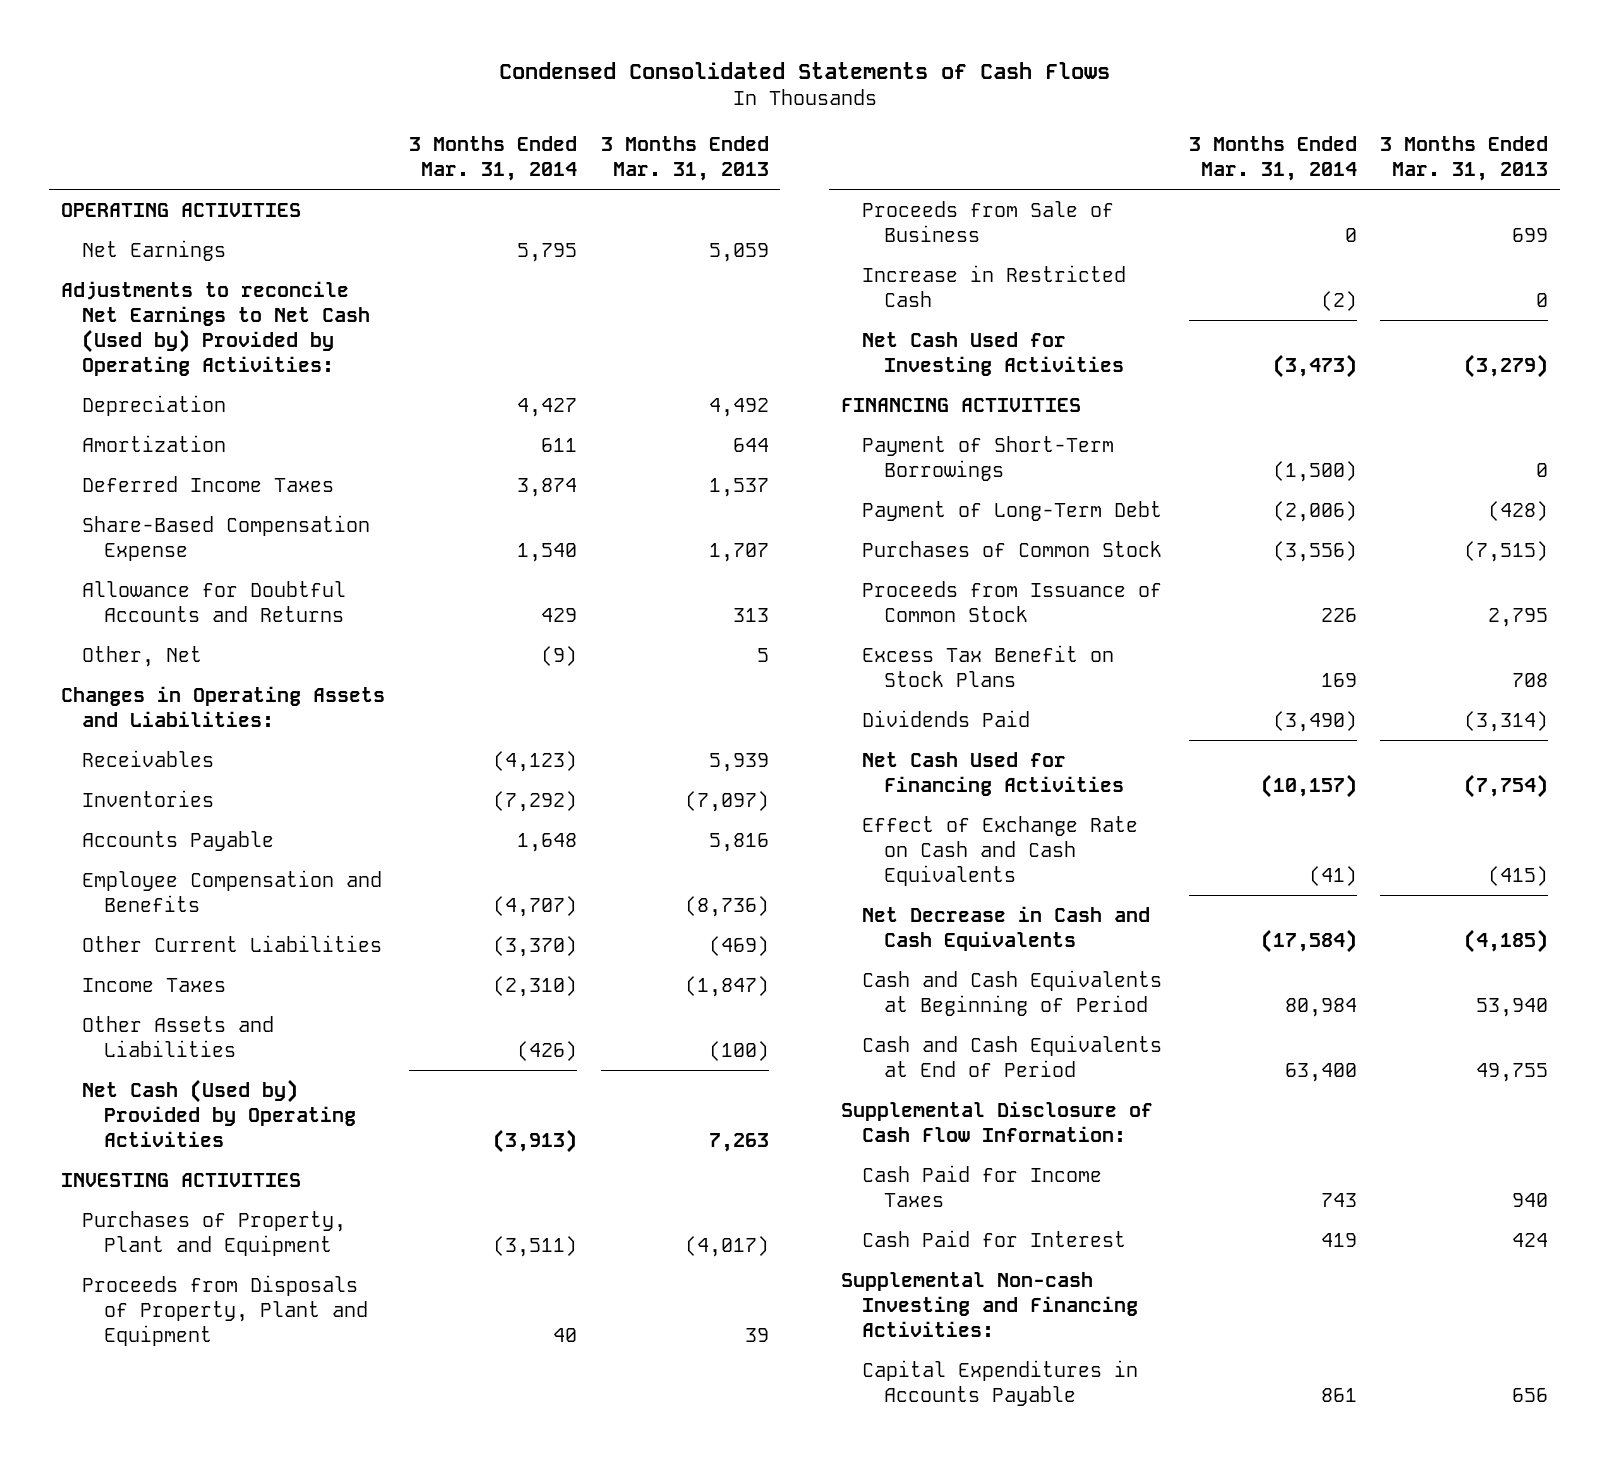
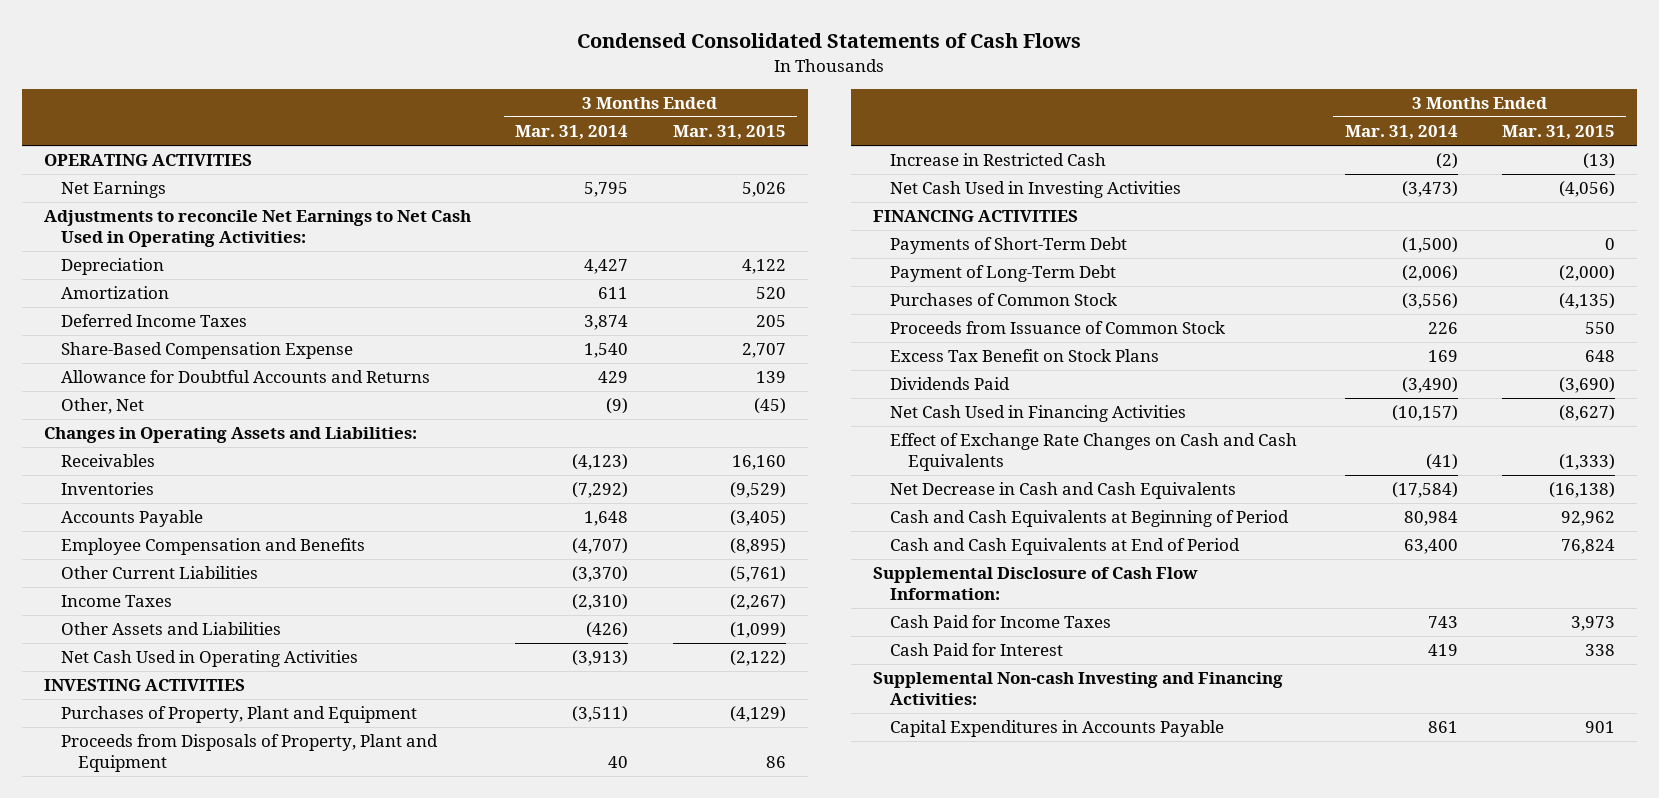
- | 3 Months Ended Mar. 31, 2014 | 3 Months Ended Mar. 31, 2013
+ | 3 Months Ended Mar. 31, 2014 | 3 Months Ended Mar. 31, 2015
- Adjustments to reconcile Net Earnings to Net Cash (Used by) Provided by Operating Activities:
+ Adjustments to reconcile Net Earnings to Net Cash Used in Operating Activities:
- Net Cash (Used by) Provided by Operating Activities | (3,913) | 7,263
+ Net Cash Used in Operating Activities | (3,913) | (2,122)
- Proceeds from Sale of Business | 0 | 699
- Net Cash Used for Investing Activities | (3,473) | (3,279)
+ Net Cash Used in Investing Activities | (3,473) | (4,056)
- Payment of Short-Term Borrowings | (1,500) | 0
+ Payments of Short-Term Debt | (1,500) | 0
- Net Cash Used for Financing Activities | (10,157) | (7,754)
- Effect of Exchange Rate on Cash and Cash Equivalents | (41) | (415)
+ Net Cash Used in Financing Activities | (10,157) | (8,627)
+ Effect of Exchange Rate Changes on Cash and Cash Equivalents | (41) | (1,333)

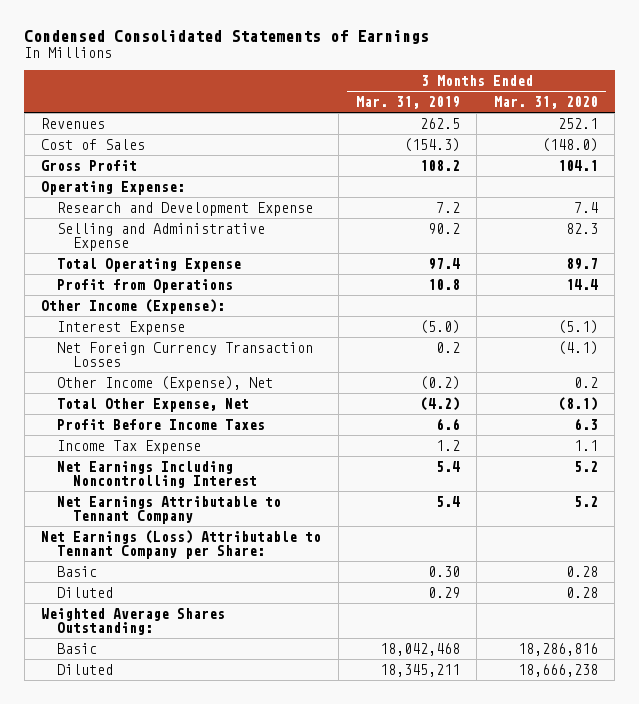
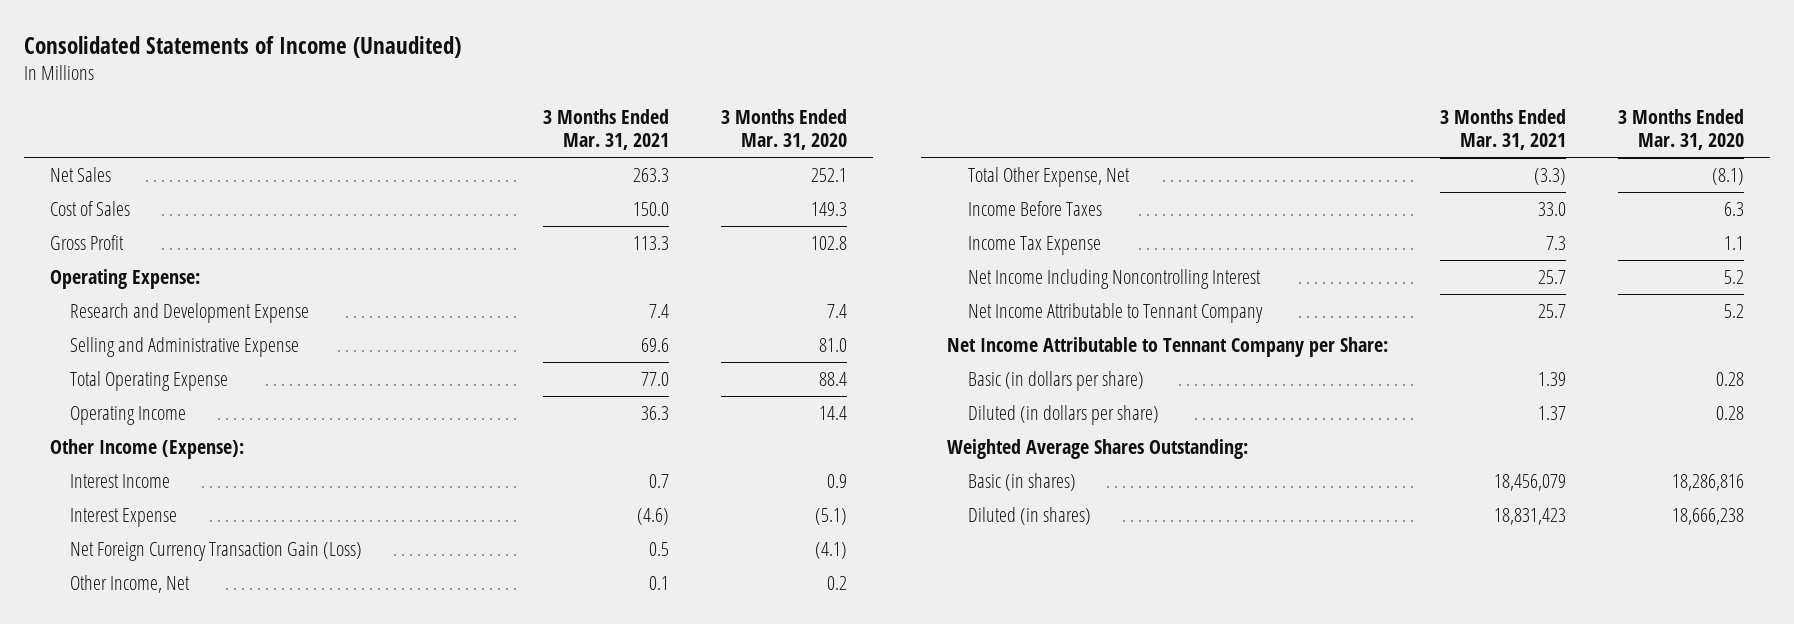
- Condensed Consolidated Statements of Earnings
+ Consolidated Statements of Income (Unaudited)
- | 3 Months Ended Mar. 31, 2019 | 3 Months Ended Mar. 31, 2020
+ | 3 Months Ended Mar. 31, 2021 | 3 Months Ended Mar. 31, 2020
- Revenues | 262.5 | 252.1
- Cost of Sales | (154.3) | (148.0)
- Gross Profit | 108.2 | 104.1
+ Net Sales | 263.3 | 252.1
+ Cost of Sales | 150.0 | 149.3
+ Gross Profit | 113.3 | 102.8
- Selling and Administrative Expense | 90.2 | 82.3
- Total Operating Expense | 97.4 | 89.7
- Profit from Operations | 10.8 | 14.4
+ Selling and Administrative Expense | 69.6 | 81.0
+ Total Operating Expense | 77.0 | 88.4
+ Operating Income | 36.3 | 14.4
+ Interest Income | 0.7 | 0.9
- Net Foreign Currency Transaction Losses | 0.2 | (4.1)
- Other Income (Expense), Net | (0.2) | 0.2
+ Net Foreign Currency Transaction Gain (Loss) | 0.5 | (4.1)
+ Other Income, Net | 0.1 | 0.2
- Profit Before Income Taxes | 6.6 | 6.3
+ Income Before Taxes | 33.0 | 6.3
- Net Earnings Including Noncontrolling Interest | 5.4 | 5.2
- Net Earnings Attributable to Tennant Company | 5.4 | 5.2
- Net Earnings (Loss) Attributable to Tennant Company per Share:
- Basic | 0.30 | 0.28
- Diluted | 0.29 | 0.28
+ Net Income Including Noncontrolling Interest | 25.7 | 5.2
+ Net Income Attributable to Tennant Company | 25.7 | 5.2
+ Net Income Attributable to Tennant Company per Share:
+ Basic (in dollars per share) | 1.39 | 0.28
+ Diluted (in dollars per share) | 1.37 | 0.28
- Basic | 18,042,468 | 18,286,816
- Diluted | 18,345,211 | 18,666,238
+ Basic (in shares) | 18,456,079 | 18,286,816
+ Diluted (in shares) | 18,831,423 | 18,666,238

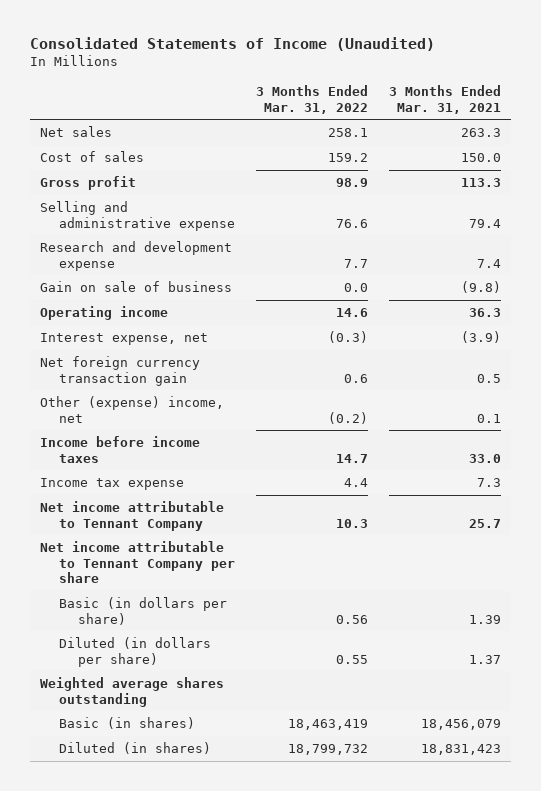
- | 3 Months Ended Mar. 31, 2021 | 3 Months Ended Mar. 31, 2020
+ | 3 Months Ended Mar. 31, 2022 | 3 Months Ended Mar. 31, 2021
- Net Sales | 263.3 | 252.1
- Cost of Sales | 150.0 | 149.3
- Gross Profit | 113.3 | 102.8
- Operating Expense:
- Research and Development Expense | 7.4 | 7.4
- Selling and Administrative Expense | 69.6 | 81.0
- Total Operating Expense | 77.0 | 88.4
- Operating Income | 36.3 | 14.4
- Other Income (Expense):
- Interest Income | 0.7 | 0.9
- Interest Expense | (4.6) | (5.1)
- Net Foreign Currency Transaction Gain (Loss) | 0.5 | (4.1)
- Other Income, Net | 0.1 | 0.2
- Total Other Expense, Net | (3.3) | (8.1)
- Income Before Taxes | 33.0 | 6.3
- Income Tax Expense | 7.3 | 1.1
- Net Income Including Noncontrolling Interest | 25.7 | 5.2
- Net Income Attributable to Tennant Company | 25.7 | 5.2
- Net Income Attributable to Tennant Company per Share:
+ Net sales | 258.1 | 263.3
+ Cost of sales | 159.2 | 150.0
+ Gross profit | 98.9 | 113.3
+ Selling and administrative expense | 76.6 | 79.4
+ Research and development expense | 7.7 | 7.4
+ Gain on sale of business | 0.0 | (9.8)
+ Operating income | 14.6 | 36.3
+ Interest expense, net | (0.3) | (3.9)
+ Net foreign currency transaction gain | 0.6 | 0.5
+ Other (expense) income, net | (0.2) | 0.1
+ Income before income taxes | 14.7 | 33.0
+ Income tax expense | 4.4 | 7.3
+ Net income attributable to Tennant Company | 10.3 | 25.7
+ Net income attributable to Tennant Company per share
- Weighted Average Shares Outstanding:
+ Weighted average shares outstanding

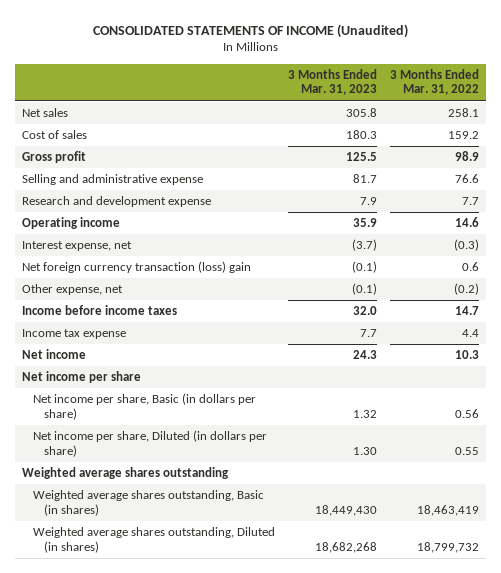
- Consolidated Statements of Income (Unaudited)
+ CONSOLIDATED STATEMENTS OF INCOME (Unaudited)
- | 3 Months Ended Mar. 31, 2022 | 3 Months Ended Mar. 31, 2021
+ | 3 Months Ended Mar. 31, 2023 | 3 Months Ended Mar. 31, 2022
- Gain on sale of business | 0.0 | (9.8)
- Net foreign currency transaction gain | 0.6 | 0.5
- Other (expense) income, net | (0.2) | 0.1
+ Net foreign currency transaction (loss) gain | (0.1) | 0.6
+ Other expense, net | (0.1) | (0.2)
- Net income attributable to Tennant Company | 10.3 | 25.7
- Net income attributable to Tennant Company per share
- Basic (in dollars per share) | 0.56 | 1.39
- Diluted (in dollars per share) | 0.55 | 1.37
+ Net income | 24.3 | 10.3
+ Net income per share
+ Net income per share, Basic (in dollars per share) | 1.32 | 0.56
+ Net income per share, Diluted (in dollars per share) | 1.30 | 0.55
- Basic (in shares) | 18,463,419 | 18,456,079
- Diluted (in shares) | 18,799,732 | 18,831,423
+ Weighted average shares outstanding, Basic (in shares) | 18,449,430 | 18,463,419
+ Weighted average shares outstanding, Diluted (in shares) | 18,682,268 | 18,799,732

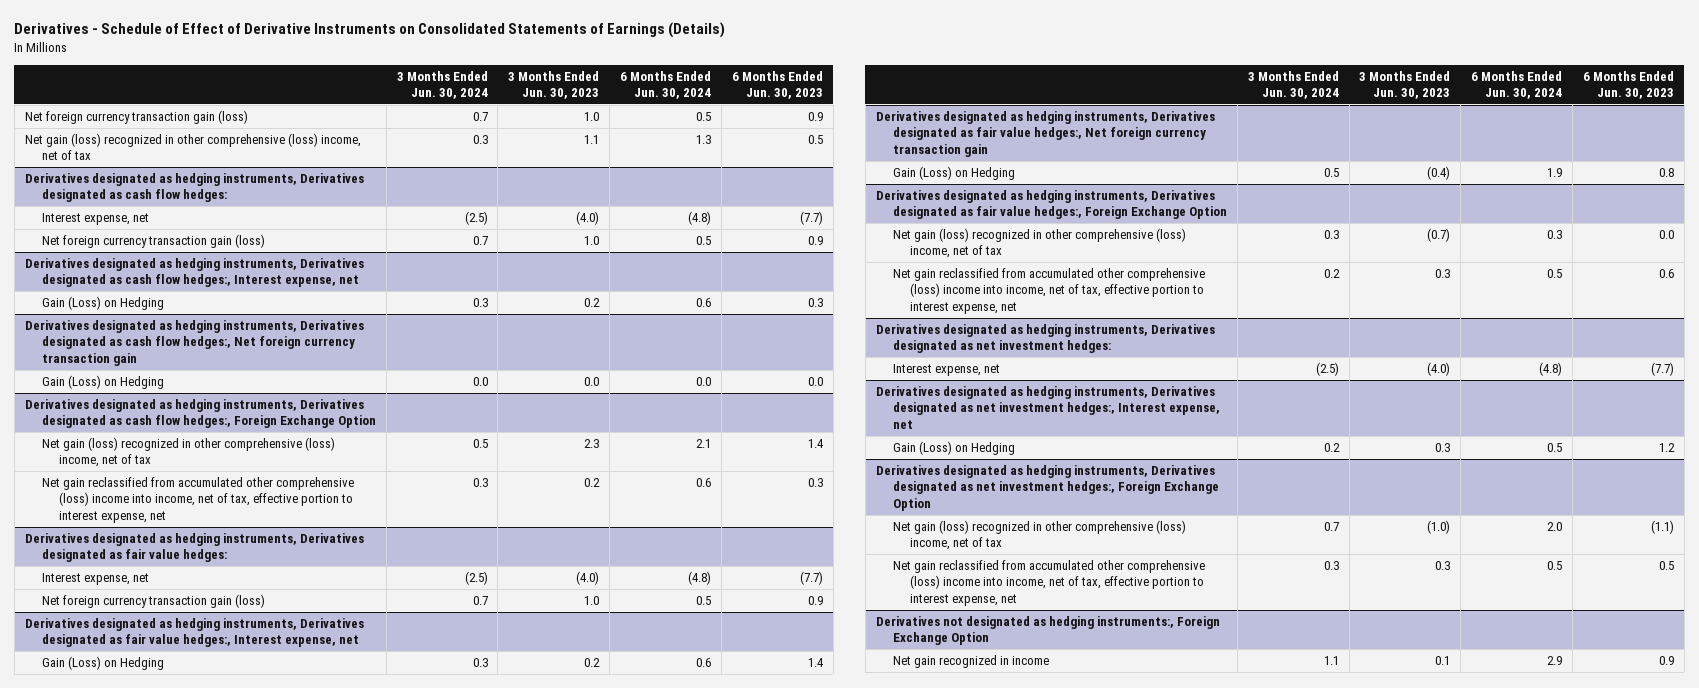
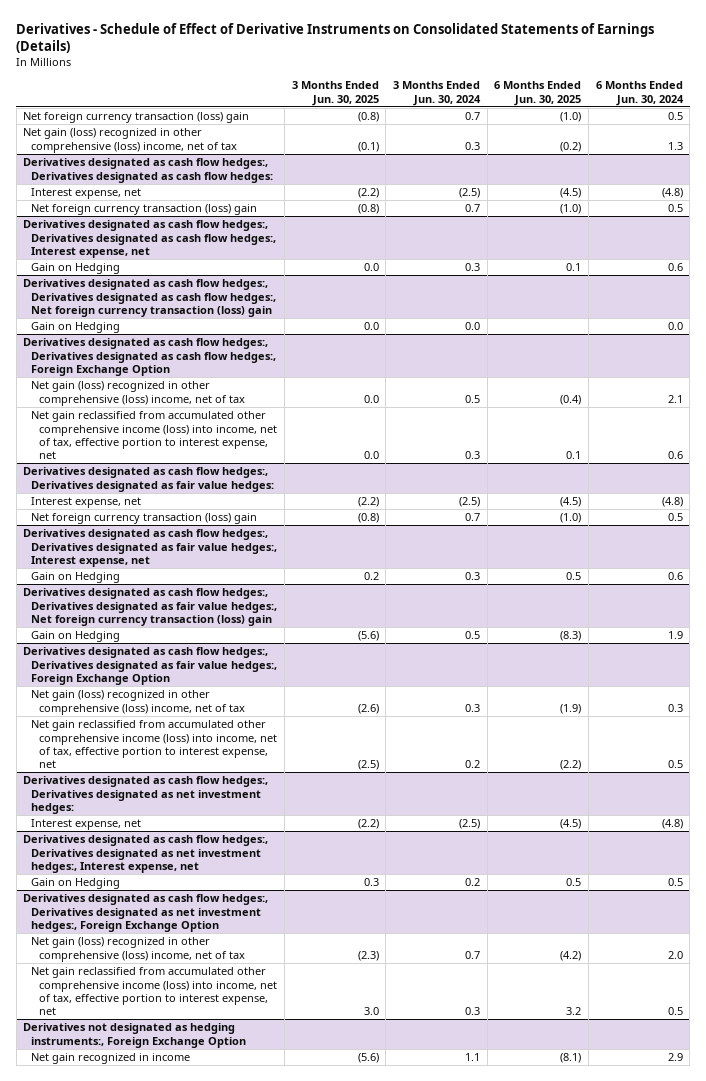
- | 3 Months Ended Jun. 30, 2024 | 3 Months Ended Jun. 30, 2023 | 6 Months Ended Jun. 30, 2024 | 6 Months Ended Jun. 30, 2023
+ | 3 Months Ended Jun. 30, 2025 | 3 Months Ended Jun. 30, 2024 | 6 Months Ended Jun. 30, 2025 | 6 Months Ended Jun. 30, 2024
- Net foreign currency transaction gain (loss) | 0.7 | 1.0 | 0.5 | 0.9
+ Net foreign currency transaction (loss) gain | (0.8) | 0.7 | (1.0) | 0.5
- Derivatives designated as hedging instruments, Derivatives designated as cash flow hedges:
+ Derivatives designated as cash flow hedges:, Derivatives designated as cash flow hedges:
- Net foreign currency transaction gain (loss) | 0.7 | 1.0 | 0.5 | 0.9
- Derivatives designated as hedging instruments, Derivatives designated as cash flow hedges:, Interest expense, net
- Gain (Loss) on Hedging | 0.3 | 0.2 | 0.6 | 0.3
- Derivatives designated as hedging instruments, Derivatives designated as cash flow hedges:, Net foreign currency transaction gain
- Gain (Loss) on Hedging | 0.0 | 0.0 | 0.0 | 0.0
- Derivatives designated as hedging instruments, Derivatives designated as cash flow hedges:, Foreign Exchange Option
+ Net foreign currency transaction (loss) gain | (0.8) | 0.7 | (1.0) | 0.5
+ Derivatives designated as cash flow hedges:, Derivatives designated as cash flow hedges:, Interest expense, net
+ Gain on Hedging | 0.0 | 0.3 | 0.1 | 0.6
+ Derivatives designated as cash flow hedges:, Derivatives designated as cash flow hedges:, Net foreign currency transaction (loss) gain
+ Gain on Hedging | 0.0 | 0.0 | | 0.0
+ Derivatives designated as cash flow hedges:, Derivatives designated as cash flow hedges:, Foreign Exchange Option
- Net gain reclassified from accumulated other comprehensive (loss) income into income, net of tax, effective portion to interest expense, net | 0.3 | 0.2 | 0.6 | 0.3
- Derivatives designated as hedging instruments, Derivatives designated as fair value hedges:
+ Net gain reclassified from accumulated other comprehensive income (loss) into income, net of tax, effective portion to interest expense, net | 0.0 | 0.3 | 0.1 | 0.6
+ Derivatives designated as cash flow hedges:, Derivatives designated as fair value hedges:
- Net foreign currency transaction gain (loss) | 0.7 | 1.0 | 0.5 | 0.9
- Derivatives designated as hedging instruments, Derivatives designated as fair value hedges:, Interest expense, net
- Gain (Loss) on Hedging | 0.3 | 0.2 | 0.6 | 1.4
- Derivatives designated as hedging instruments, Derivatives designated as fair value hedges:, Net foreign currency transaction gain
- Gain (Loss) on Hedging | 0.5 | (0.4) | 1.9 | 0.8
- Derivatives designated as hedging instruments, Derivatives designated as fair value hedges:, Foreign Exchange Option
+ Net foreign currency transaction (loss) gain | (0.8) | 0.7 | (1.0) | 0.5
+ Derivatives designated as cash flow hedges:, Derivatives designated as fair value hedges:, Interest expense, net
+ Gain on Hedging | 0.2 | 0.3 | 0.5 | 0.6
+ Derivatives designated as cash flow hedges:, Derivatives designated as fair value hedges:, Net foreign currency transaction (loss) gain
+ Gain on Hedging | (5.6) | 0.5 | (8.3) | 1.9
+ Derivatives designated as cash flow hedges:, Derivatives designated as fair value hedges:, Foreign Exchange Option
- Net gain reclassified from accumulated other comprehensive (loss) income into income, net of tax, effective portion to interest expense, net | 0.2 | 0.3 | 0.5 | 0.6
- Derivatives designated as hedging instruments, Derivatives designated as net investment hedges:
+ Net gain reclassified from accumulated other comprehensive income (loss) into income, net of tax, effective portion to interest expense, net | (2.5) | 0.2 | (2.2) | 0.5
+ Derivatives designated as cash flow hedges:, Derivatives designated as net investment hedges:
- Derivatives designated as hedging instruments, Derivatives designated as net investment hedges:, Interest expense, net
- Gain (Loss) on Hedging | 0.2 | 0.3 | 0.5 | 1.2
- Derivatives designated as hedging instruments, Derivatives designated as net investment hedges:, Foreign Exchange Option
+ Derivatives designated as cash flow hedges:, Derivatives designated as net investment hedges:, Interest expense, net
+ Gain on Hedging | 0.3 | 0.2 | 0.5 | 0.5
+ Derivatives designated as cash flow hedges:, Derivatives designated as net investment hedges:, Foreign Exchange Option
- Net gain reclassified from accumulated other comprehensive (loss) income into income, net of tax, effective portion to interest expense, net | 0.3 | 0.3 | 0.5 | 0.5
+ Net gain reclassified from accumulated other comprehensive income (loss) into income, net of tax, effective portion to interest expense, net | 3.0 | 0.3 | 3.2 | 0.5

